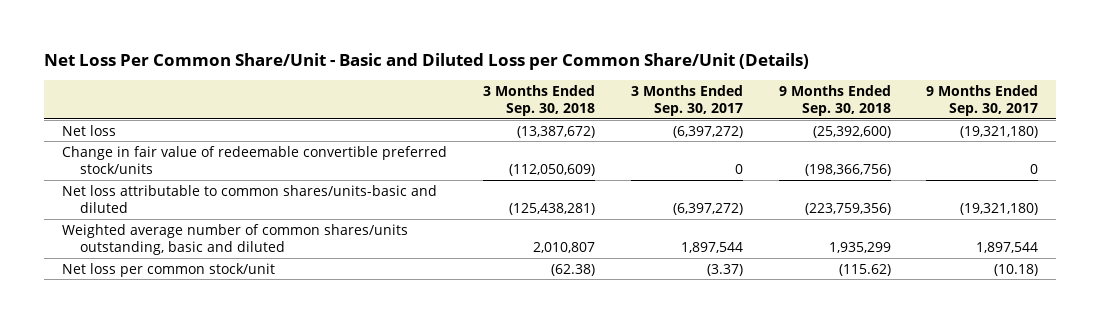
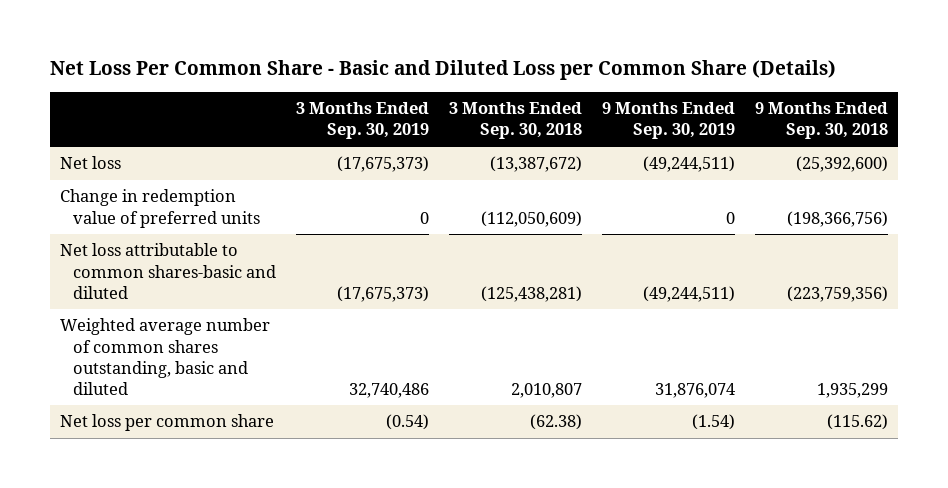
- Net Loss Per Common Share/Unit - Basic and Diluted Loss per Common Share/Unit (Details)
+ Net Loss Per Common Share - Basic and Diluted Loss per Common Share (Details)
- | 3 Months Ended Sep. 30, 2018 | 3 Months Ended Sep. 30, 2017 | 9 Months Ended Sep. 30, 2018 | 9 Months Ended Sep. 30, 2017
+ | 3 Months Ended Sep. 30, 2019 | 3 Months Ended Sep. 30, 2018 | 9 Months Ended Sep. 30, 2019 | 9 Months Ended Sep. 30, 2018
- Change in fair value of redeemable convertible preferred stock/units | (112,050,609) | 0 | (198,366,756) | 0
- Net loss attributable to common shares/units-basic and diluted | (125,438,281) | (6,397,272) | (223,759,356) | (19,321,180)
- Weighted average number of common shares/units outstanding, basic and diluted | 2,010,807 | 1,897,544 | 1,935,299 | 1,897,544
- Net loss per common stock/unit | (62.38) | (3.37) | (115.62) | (10.18)
+ Change in redemption value of preferred units | 0 | (112,050,609) | 0 | (198,366,756)
+ Net loss attributable to common shares-basic and diluted | (17,675,373) | (125,438,281) | (49,244,511) | (223,759,356)
+ Weighted average number of common shares outstanding, basic and diluted | 32,740,486 | 2,010,807 | 31,876,074 | 1,935,299
+ Net loss per common share | (0.54) | (62.38) | (1.54) | (115.62)

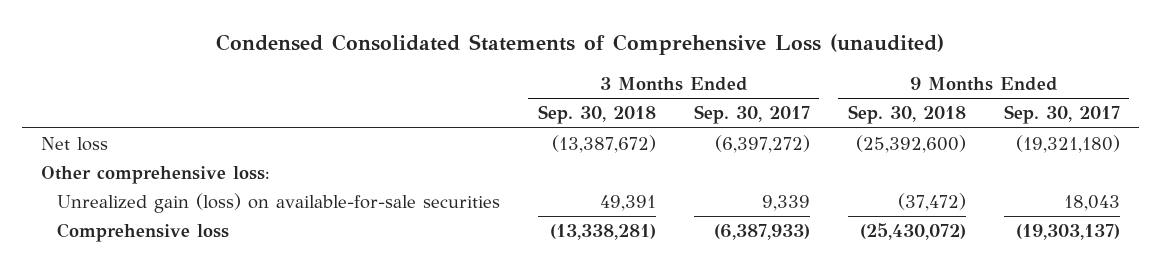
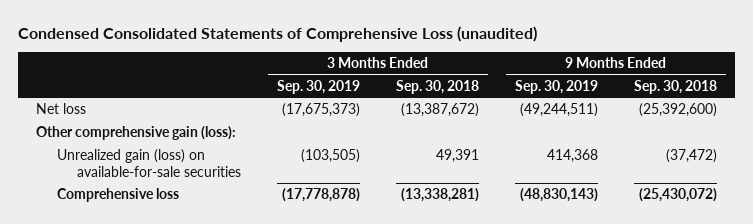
- | 3 Months Ended Sep. 30, 2018 | 3 Months Ended Sep. 30, 2017 | 9 Months Ended Sep. 30, 2018 | 9 Months Ended Sep. 30, 2017
+ | 3 Months Ended Sep. 30, 2019 | 3 Months Ended Sep. 30, 2018 | 9 Months Ended Sep. 30, 2019 | 9 Months Ended Sep. 30, 2018
- Other comprehensive loss:
+ Other comprehensive gain (loss):

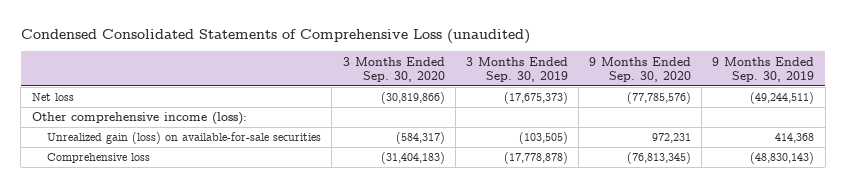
- | 3 Months Ended Sep. 30, 2019 | 3 Months Ended Sep. 30, 2018 | 9 Months Ended Sep. 30, 2019 | 9 Months Ended Sep. 30, 2018
+ | 3 Months Ended Sep. 30, 2020 | 3 Months Ended Sep. 30, 2019 | 9 Months Ended Sep. 30, 2020 | 9 Months Ended Sep. 30, 2019
- Other comprehensive gain (loss):
+ Other comprehensive income (loss):

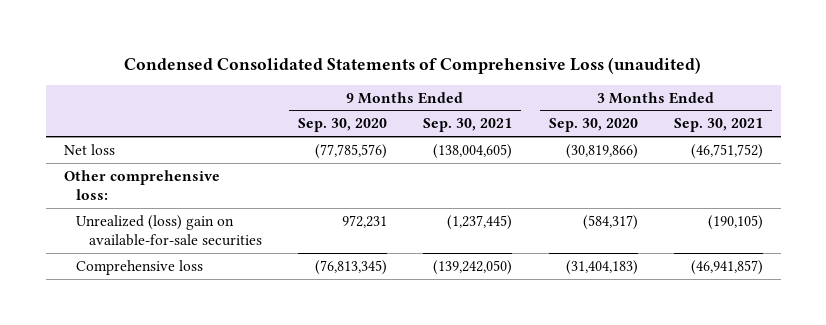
- | 3 Months Ended Sep. 30, 2020 | 3 Months Ended Sep. 30, 2019 | 9 Months Ended Sep. 30, 2020 | 9 Months Ended Sep. 30, 2019
+ | 9 Months Ended Sep. 30, 2020 | 9 Months Ended Sep. 30, 2021 | 3 Months Ended Sep. 30, 2020 | 3 Months Ended Sep. 30, 2021
- Other comprehensive income (loss):
- Unrealized gain (loss) on available-for-sale securities | (584,317) | (103,505) | 972,231 | 414,368
+ Other comprehensive loss:
+ Unrealized (loss) gain on available-for-sale securities | 972,231 | (1,237,445) | (584,317) | (190,105)

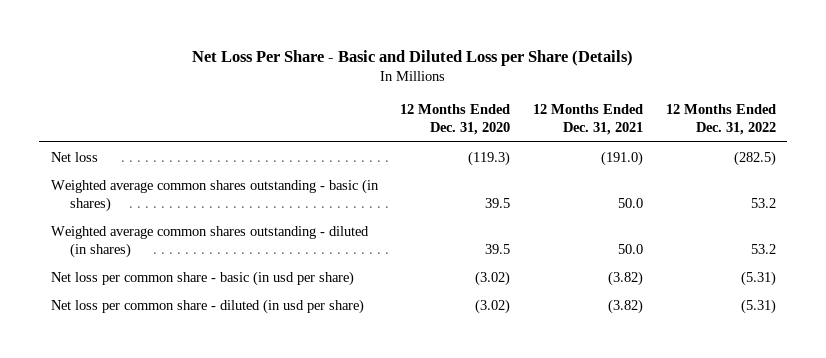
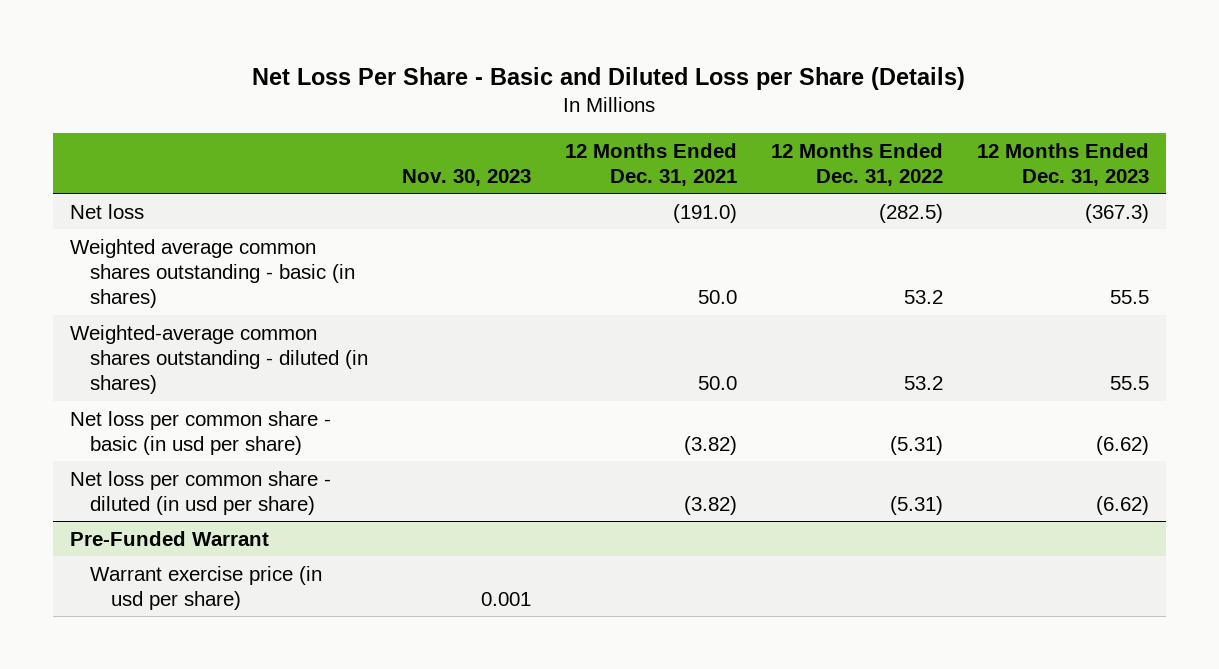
- | 12 Months Ended Dec. 31, 2020 | 12 Months Ended Dec. 31, 2021 | 12 Months Ended Dec. 31, 2022
+ | Nov. 30, 2023 | 12 Months Ended Dec. 31, 2021 | 12 Months Ended Dec. 31, 2022 | 12 Months Ended Dec. 31, 2023
- Weighted average common shares outstanding - diluted (in shares) | 39.5 | 50.0 | 53.2
+ Weighted-average common shares outstanding - diluted (in shares) | | 50.0 | 53.2 | 55.5
+ Pre-Funded Warrant
+ Warrant exercise price (in usd per share) | 0.001 | | |

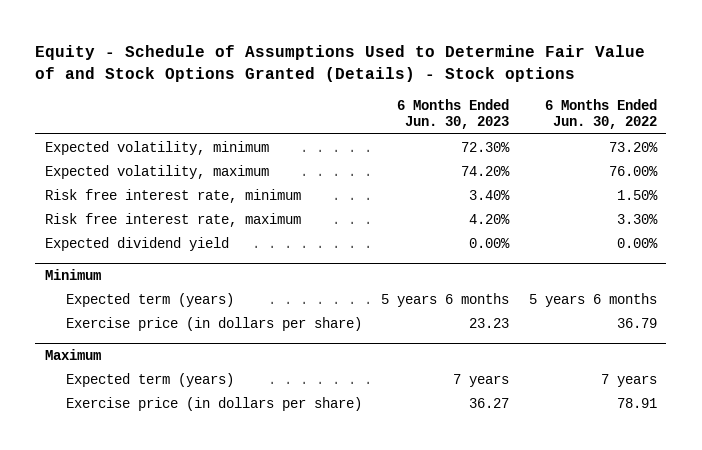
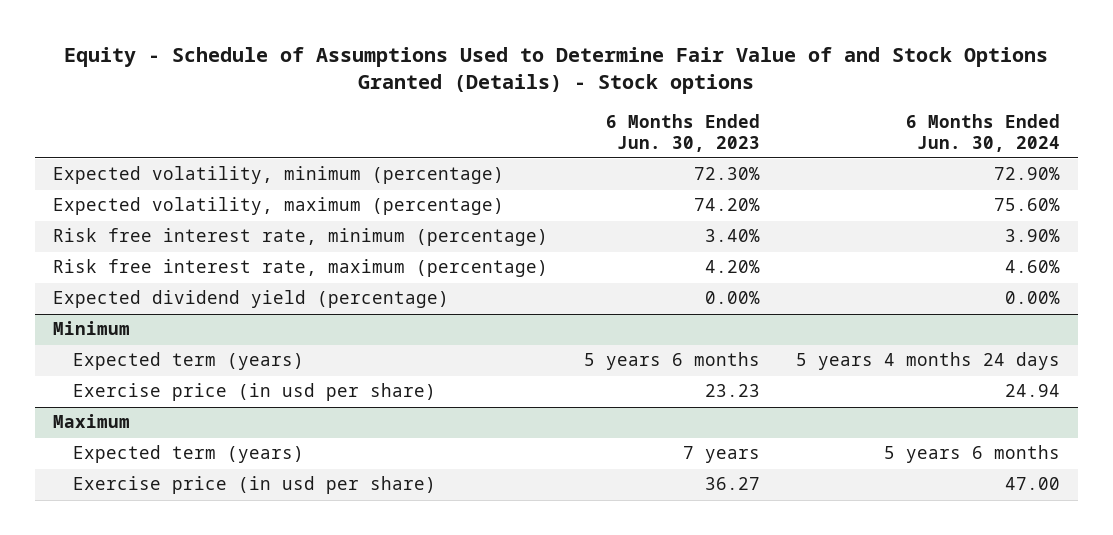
- | 6 Months Ended Jun. 30, 2023 | 6 Months Ended Jun. 30, 2022
+ | 6 Months Ended Jun. 30, 2023 | 6 Months Ended Jun. 30, 2024
- Expected volatility, minimum | 72.30% | 73.20%
- Expected volatility, maximum | 74.20% | 76.00%
- Risk free interest rate, minimum | 3.40% | 1.50%
- Risk free interest rate, maximum | 4.20% | 3.30%
- Expected dividend yield | 0.00% | 0.00%
+ Expected volatility, minimum (percentage) | 72.30% | 72.90%
+ Expected volatility, maximum (percentage) | 74.20% | 75.60%
+ Risk free interest rate, minimum (percentage) | 3.40% | 3.90%
+ Risk free interest rate, maximum (percentage) | 4.20% | 4.60%
+ Expected dividend yield (percentage) | 0.00% | 0.00%
@ Minimum
- Exercise price (in dollars per share) | 23.23 | 36.79
+ Exercise price (in usd per share) | 23.23 | 24.94
@ Maximum
- Exercise price (in dollars per share) | 36.27 | 78.91
+ Exercise price (in usd per share) | 36.27 | 47.00

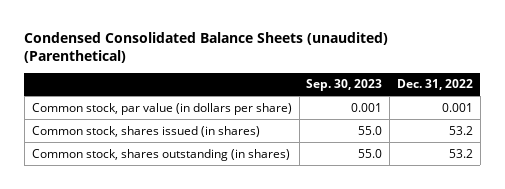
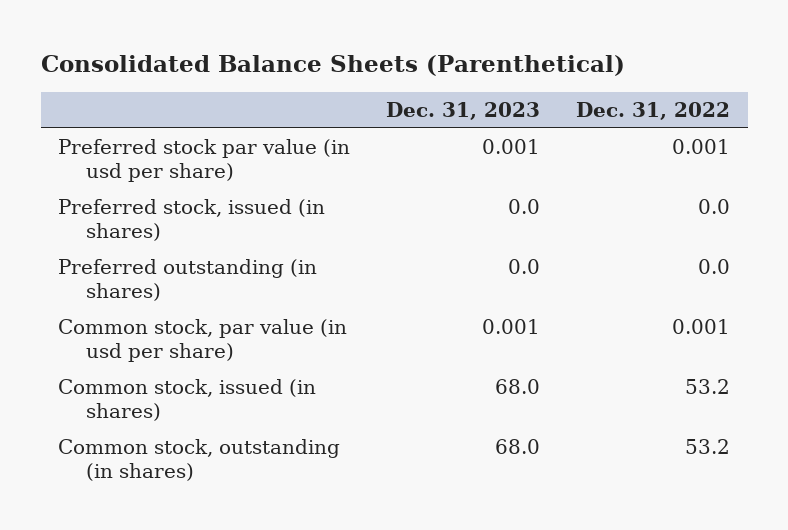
- Condensed Consolidated Balance Sheets (unaudited) (Parenthetical)
+ Consolidated Balance Sheets (Parenthetical)
- | Sep. 30, 2023 | Dec. 31, 2022
+ | Dec. 31, 2023 | Dec. 31, 2022
- Common stock, par value (in dollars per share) | 0.001 | 0.001
- Common stock, shares issued (in shares) | 55.0 | 53.2
- Common stock, shares outstanding (in shares) | 55.0 | 53.2
+ Preferred stock par value (in usd per share) | 0.001 | 0.001
+ Preferred stock, issued (in shares) | 0.0 | 0.0
+ Preferred outstanding (in shares) | 0.0 | 0.0
+ Common stock, par value (in usd per share) | 0.001 | 0.001
+ Common stock, issued (in shares) | 68.0 | 53.2
+ Common stock, outstanding (in shares) | 68.0 | 53.2

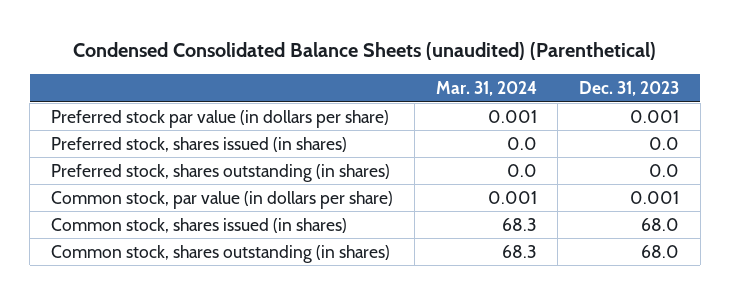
- Consolidated Balance Sheets (Parenthetical)
+ Condensed Consolidated Balance Sheets (unaudited) (Parenthetical)
- | Dec. 31, 2023 | Dec. 31, 2022
+ | Mar. 31, 2024 | Dec. 31, 2023
- Preferred stock par value (in usd per share) | 0.001 | 0.001
- Preferred stock, issued (in shares) | 0.0 | 0.0
- Preferred outstanding (in shares) | 0.0 | 0.0
- Common stock, par value (in usd per share) | 0.001 | 0.001
- Common stock, issued (in shares) | 68.0 | 53.2
- Common stock, outstanding (in shares) | 68.0 | 53.2
+ Preferred stock par value (in dollars per share) | 0.001 | 0.001
+ Preferred stock, shares issued (in shares) | 0.0 | 0.0
+ Preferred stock, shares outstanding (in shares) | 0.0 | 0.0
+ Common stock, par value (in dollars per share) | 0.001 | 0.001
+ Common stock, shares issued (in shares) | 68.3 | 68.0
+ Common stock, shares outstanding (in shares) | 68.3 | 68.0

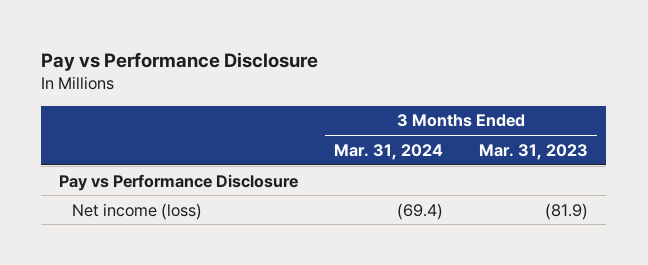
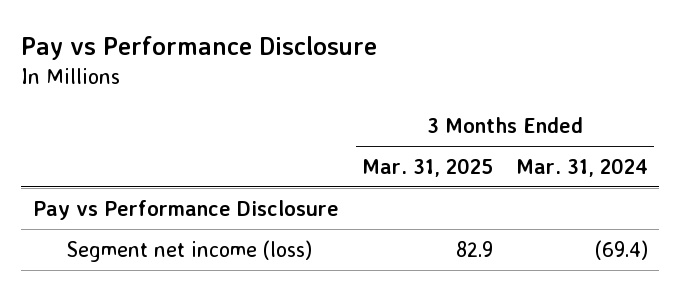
- | 3 Months Ended Mar. 31, 2024 | 3 Months Ended Mar. 31, 2023
+ | 3 Months Ended Mar. 31, 2025 | 3 Months Ended Mar. 31, 2024
- Net income (loss) | (69.4) | (81.9)
+ Segment net income (loss) | 82.9 | (69.4)

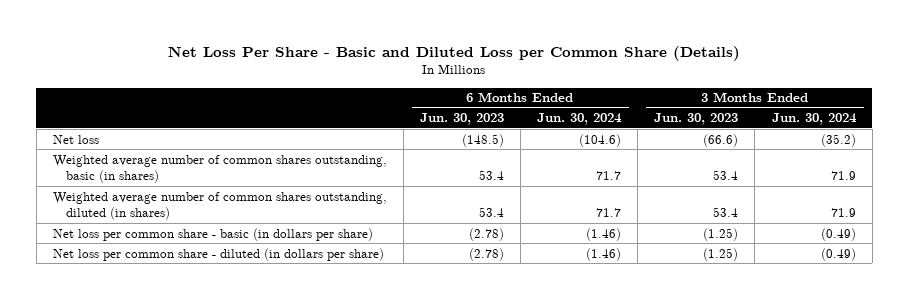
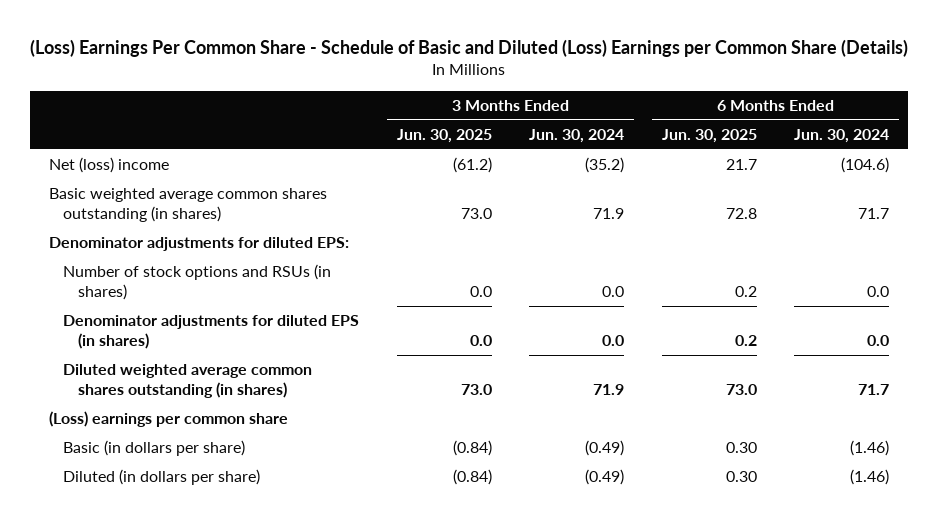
- Net Loss Per Share - Basic and Diluted Loss per Common Share (Details)
+ (Loss) Earnings Per Common Share - Schedule of Basic and Diluted (Loss) Earnings per Common Share (Details)
- | 6 Months Ended Jun. 30, 2023 | 6 Months Ended Jun. 30, 2024 | 3 Months Ended Jun. 30, 2023 | 3 Months Ended Jun. 30, 2024
+ | 3 Months Ended Jun. 30, 2025 | 3 Months Ended Jun. 30, 2024 | 6 Months Ended Jun. 30, 2025 | 6 Months Ended Jun. 30, 2024
- Net loss | (148.5) | (104.6) | (66.6) | (35.2)
- Weighted average number of common shares outstanding, basic (in shares) | 53.4 | 71.7 | 53.4 | 71.9
- Weighted average number of common shares outstanding, diluted (in shares) | 53.4 | 71.7 | 53.4 | 71.9
- Net loss per common share - basic (in dollars per share) | (2.78) | (1.46) | (1.25) | (0.49)
- Net loss per common share - diluted (in dollars per share) | (2.78) | (1.46) | (1.25) | (0.49)
+ Net (loss) income | (61.2) | (35.2) | 21.7 | (104.6)
+ Basic weighted average common shares outstanding (in shares) | 73.0 | 71.9 | 72.8 | 71.7
+ Denominator adjustments for diluted EPS:
+ Number of stock options and RSUs (in shares) | 0.0 | 0.0 | 0.2 | 0.0
+ Denominator adjustments for diluted EPS (in shares) | 0.0 | 0.0 | 0.2 | 0.0
+ Diluted weighted average common shares outstanding (in shares) | 73.0 | 71.9 | 73.0 | 71.7
+ (Loss) earnings per common share
+ Basic (in dollars per share) | (0.84) | (0.49) | 0.30 | (1.46)
+ Diluted (in dollars per share) | (0.84) | (0.49) | 0.30 | (1.46)

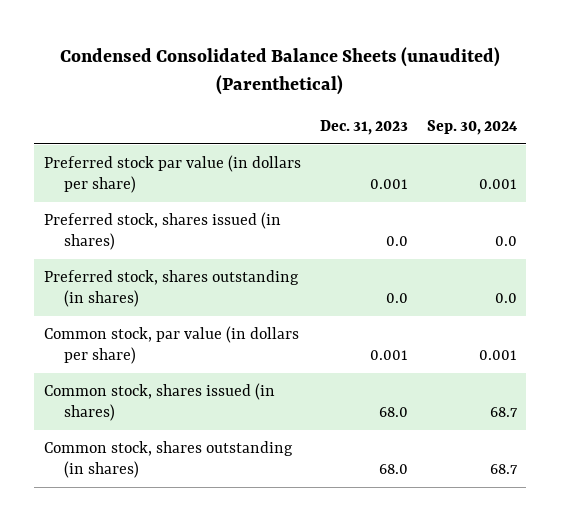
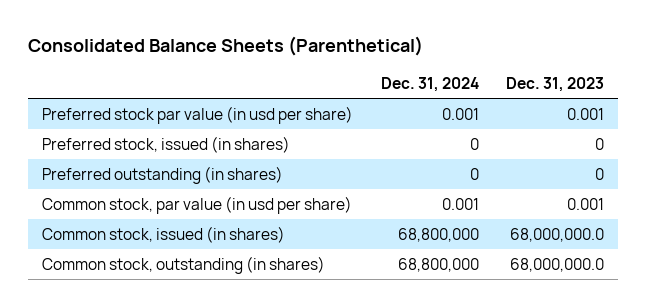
- Condensed Consolidated Balance Sheets (unaudited) (Parenthetical)
+ Consolidated Balance Sheets (Parenthetical)
- | Dec. 31, 2023 | Sep. 30, 2024
+ | Dec. 31, 2024 | Dec. 31, 2023
- Preferred stock par value (in dollars per share) | 0.001 | 0.001
- Preferred stock, shares issued (in shares) | 0.0 | 0.0
- Preferred stock, shares outstanding (in shares) | 0.0 | 0.0
- Common stock, par value (in dollars per share) | 0.001 | 0.001
- Common stock, shares issued (in shares) | 68.0 | 68.7
- Common stock, shares outstanding (in shares) | 68.0 | 68.7
+ Preferred stock par value (in usd per share) | 0.001 | 0.001
+ Preferred stock, issued (in shares) | 0 | 0
+ Preferred outstanding (in shares) | 0 | 0
+ Common stock, par value (in usd per share) | 0.001 | 0.001
+ Common stock, issued (in shares) | 68,800,000 | 68,000,000.0
+ Common stock, outstanding (in shares) | 68,800,000 | 68,000,000.0

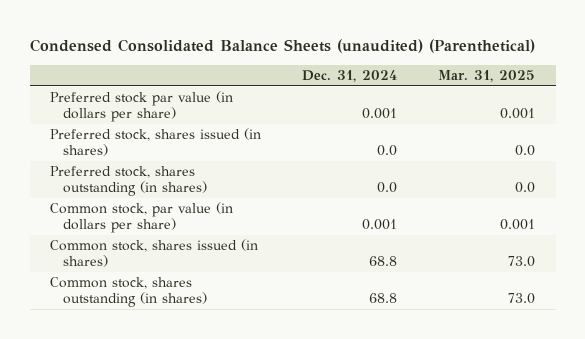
- Consolidated Balance Sheets (Parenthetical)
+ Condensed Consolidated Balance Sheets (unaudited) (Parenthetical)
- | Dec. 31, 2024 | Dec. 31, 2023
+ | Dec. 31, 2024 | Mar. 31, 2025
- Preferred stock par value (in usd per share) | 0.001 | 0.001
- Preferred stock, issued (in shares) | 0 | 0
- Preferred outstanding (in shares) | 0 | 0
- Common stock, par value (in usd per share) | 0.001 | 0.001
- Common stock, issued (in shares) | 68,800,000 | 68,000,000.0
- Common stock, outstanding (in shares) | 68,800,000 | 68,000,000.0
+ Preferred stock par value (in dollars per share) | 0.001 | 0.001
+ Preferred stock, shares issued (in shares) | 0.0 | 0.0
+ Preferred stock, shares outstanding (in shares) | 0.0 | 0.0
+ Common stock, par value (in dollars per share) | 0.001 | 0.001
+ Common stock, shares issued (in shares) | 68.8 | 73.0
+ Common stock, shares outstanding (in shares) | 68.8 | 73.0

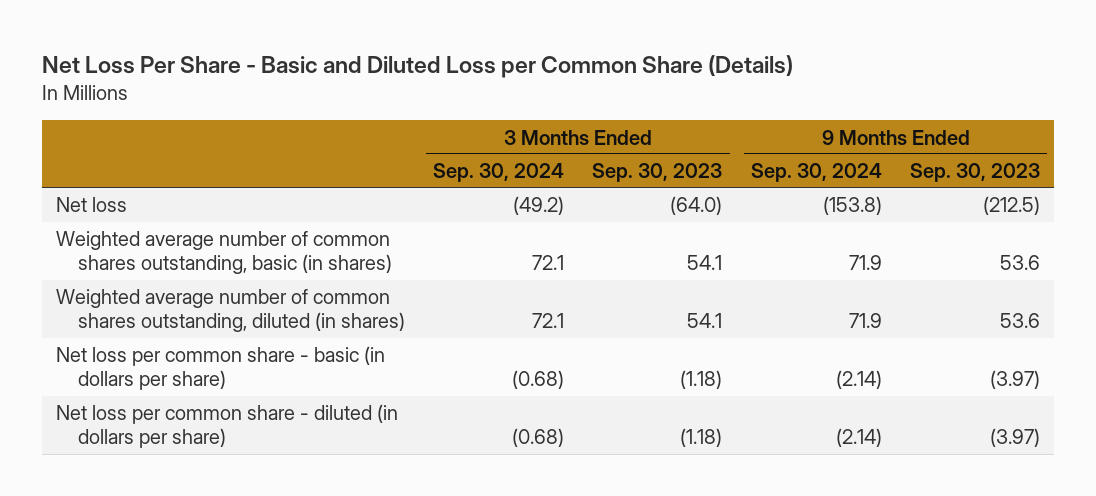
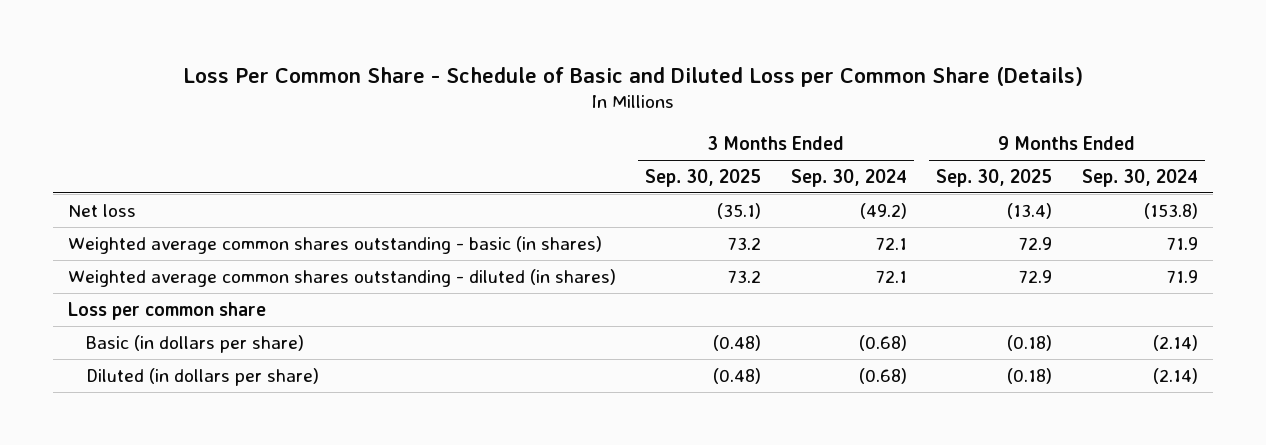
- Net Loss Per Share - Basic and Diluted Loss per Common Share (Details)
+ Loss Per Common Share - Schedule of Basic and Diluted Loss per Common Share (Details)
- | 3 Months Ended Sep. 30, 2024 | 3 Months Ended Sep. 30, 2023 | 9 Months Ended Sep. 30, 2024 | 9 Months Ended Sep. 30, 2023
+ | 3 Months Ended Sep. 30, 2025 | 3 Months Ended Sep. 30, 2024 | 9 Months Ended Sep. 30, 2025 | 9 Months Ended Sep. 30, 2024
- Weighted average number of common shares outstanding, basic (in shares) | 72.1 | 54.1 | 71.9 | 53.6
- Weighted average number of common shares outstanding, diluted (in shares) | 72.1 | 54.1 | 71.9 | 53.6
- Net loss per common share - basic (in dollars per share) | (0.68) | (1.18) | (2.14) | (3.97)
- Net loss per common share - diluted (in dollars per share) | (0.68) | (1.18) | (2.14) | (3.97)
+ Weighted average common shares outstanding - basic (in shares) | 73.2 | 72.1 | 72.9 | 71.9
+ Weighted average common shares outstanding - diluted (in shares) | 73.2 | 72.1 | 72.9 | 71.9
+ Loss per common share
+ Basic (in dollars per share) | (0.48) | (0.68) | (0.18) | (2.14)
+ Diluted (in dollars per share) | (0.48) | (0.68) | (0.18) | (2.14)

